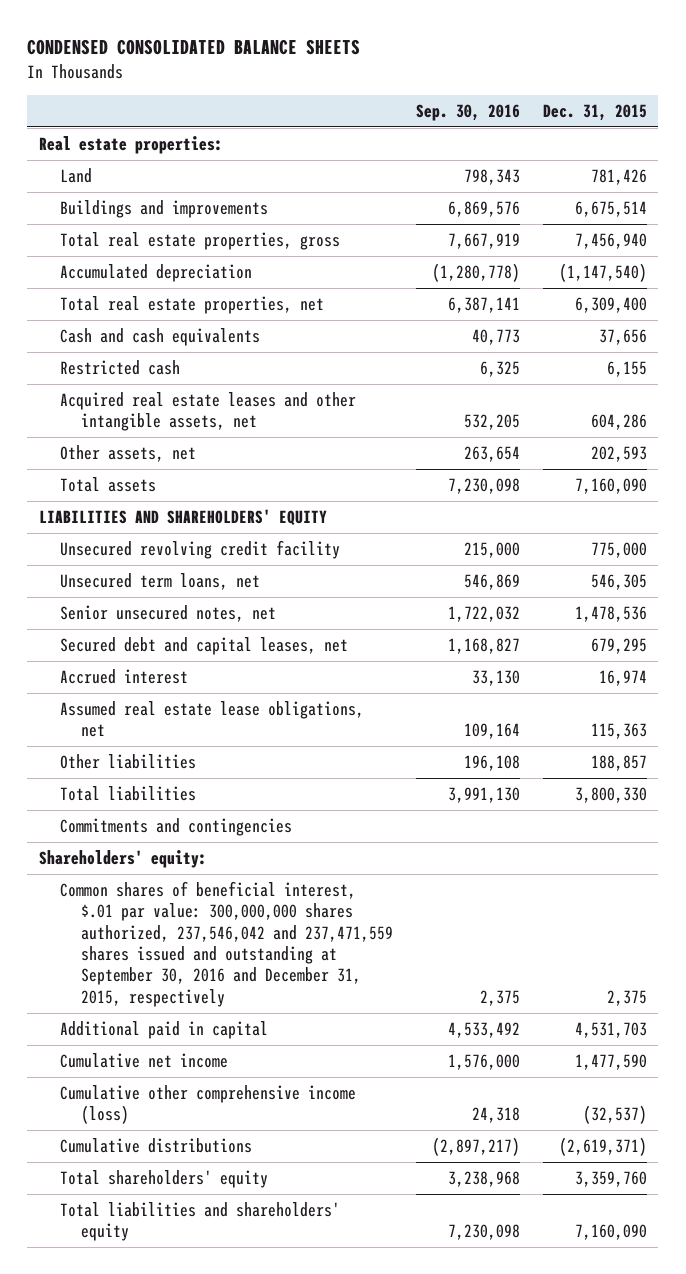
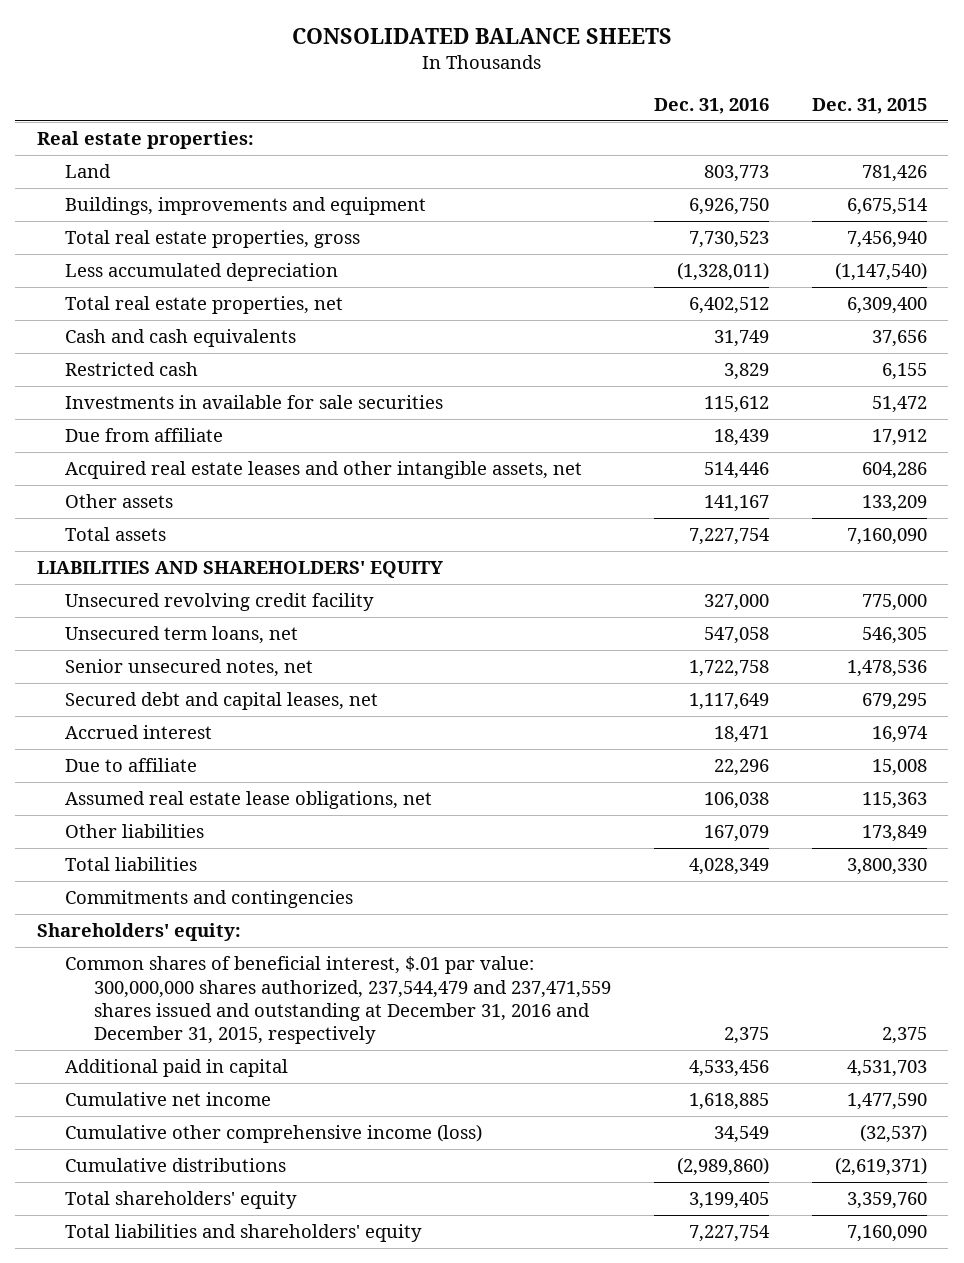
- CONDENSED CONSOLIDATED BALANCE SHEETS
+ CONSOLIDATED BALANCE SHEETS
- | Sep. 30, 2016 | Dec. 31, 2015
+ | Dec. 31, 2016 | Dec. 31, 2015
- Buildings and improvements | 6,869,576 | 6,675,514
+ Buildings, improvements and equipment | 6,926,750 | 6,675,514
- Accumulated depreciation | (1,280,778) | (1,147,540)
+ Less accumulated depreciation | (1,328,011) | (1,147,540)
+ Investments in available for sale securities | 115,612 | 51,472
+ Due from affiliate | 18,439 | 17,912
- Other assets, net | 263,654 | 202,593
+ Other assets | 141,167 | 133,209
+ Due to affiliate | 22,296 | 15,008
- Other liabilities | 196,108 | 188,857
+ Other liabilities | 167,079 | 173,849
- Common shares of beneficial interest, $.01 par value: 300,000,000 shares authorized, 237,546,042 and 237,471,559 shares issued and outstanding at September 30, 2016 and December 31, 2015, respectively | 2,375 | 2,375
+ Common shares of beneficial interest, $.01 par value: 300,000,000 shares authorized, 237,544,479 and 237,471,559 shares issued and outstanding at December 31, 2016 and December 31, 2015, respectively | 2,375 | 2,375

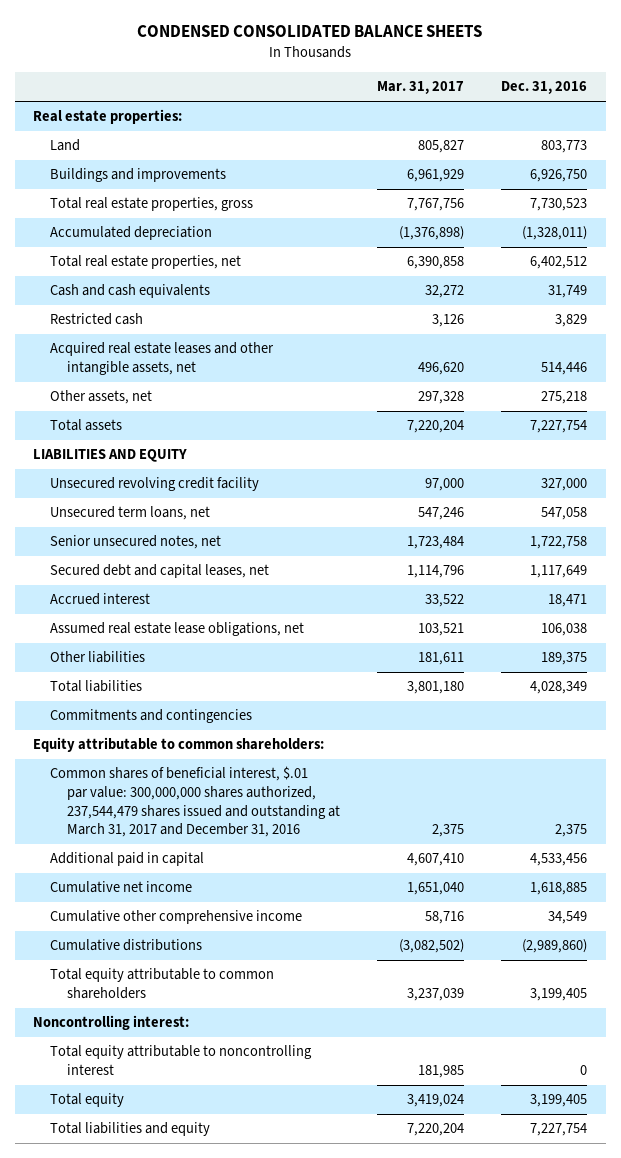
- CONSOLIDATED BALANCE SHEETS
+ CONDENSED CONSOLIDATED BALANCE SHEETS
- | Dec. 31, 2016 | Dec. 31, 2015
+ | Mar. 31, 2017 | Dec. 31, 2016
- Buildings, improvements and equipment | 6,926,750 | 6,675,514
+ Buildings and improvements | 6,961,929 | 6,926,750
- Less accumulated depreciation | (1,328,011) | (1,147,540)
+ Accumulated depreciation | (1,376,898) | (1,328,011)
- Investments in available for sale securities | 115,612 | 51,472
- Due from affiliate | 18,439 | 17,912
- Other assets | 141,167 | 133,209
+ Other assets, net | 297,328 | 275,218
- LIABILITIES AND SHAREHOLDERS' EQUITY
+ LIABILITIES AND EQUITY
- Due to affiliate | 22,296 | 15,008
- Other liabilities | 167,079 | 173,849
+ Other liabilities | 181,611 | 189,375
- Shareholders' equity:
- Common shares of beneficial interest, $.01 par value: 300,000,000 shares authorized, 237,544,479 and 237,471,559 shares issued and outstanding at December 31, 2016 and December 31, 2015, respectively | 2,375 | 2,375
+ Equity attributable to common shareholders:
+ Common shares of beneficial interest, $.01 par value: 300,000,000 shares authorized, 237,544,479 shares issued and outstanding at March 31, 2017 and December 31, 2016 | 2,375 | 2,375
- Cumulative other comprehensive income (loss) | 34,549 | (32,537)
+ Cumulative other comprehensive income | 58,716 | 34,549
- Total shareholders' equity | 3,199,405 | 3,359,760
- Total liabilities and shareholders' equity | 7,227,754 | 7,160,090
+ Total equity attributable to common shareholders | 3,237,039 | 3,199,405
+ Noncontrolling interest:
+ Total equity attributable to noncontrolling interest | 181,985 | 0
+ Total equity | 3,419,024 | 3,199,405
+ Total liabilities and equity | 7,220,204 | 7,227,754

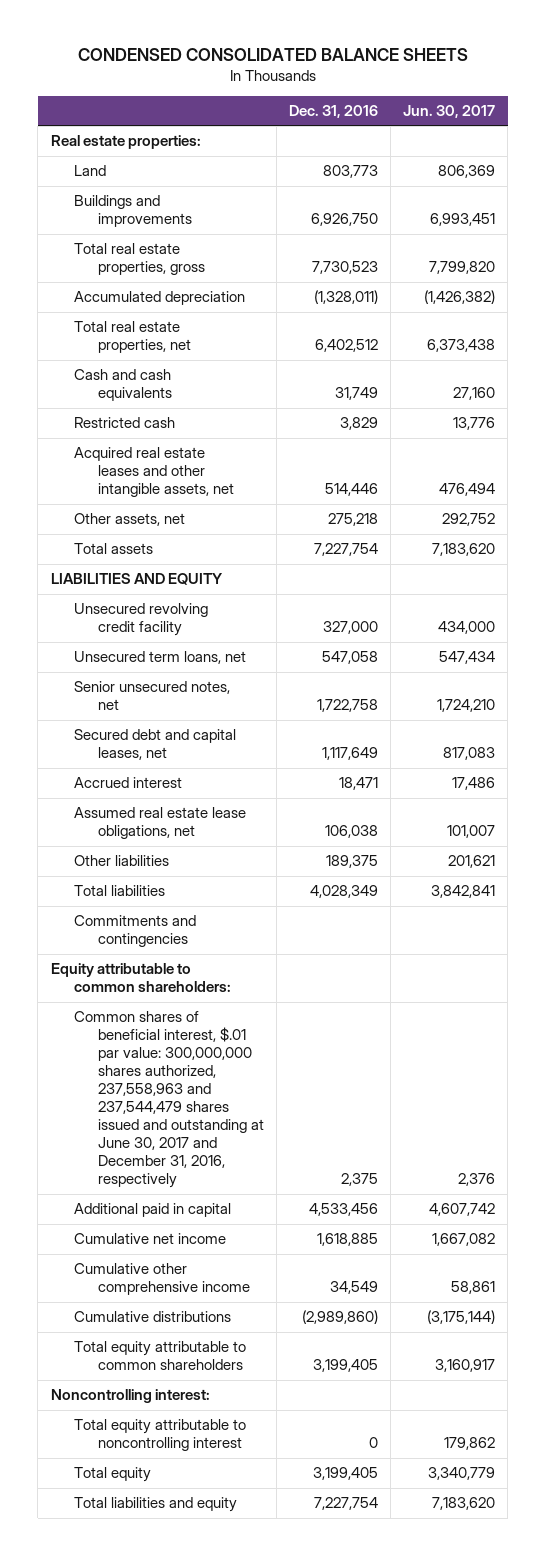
- | Mar. 31, 2017 | Dec. 31, 2016
+ | Dec. 31, 2016 | Jun. 30, 2017
- Common shares of beneficial interest, $.01 par value: 300,000,000 shares authorized, 237,544,479 shares issued and outstanding at March 31, 2017 and December 31, 2016 | 2,375 | 2,375
+ Common shares of beneficial interest, $.01 par value: 300,000,000 shares authorized, 237,558,963 and 237,544,479 shares issued and outstanding at June 30, 2017 and December 31, 2016, respectively | 2,375 | 2,376

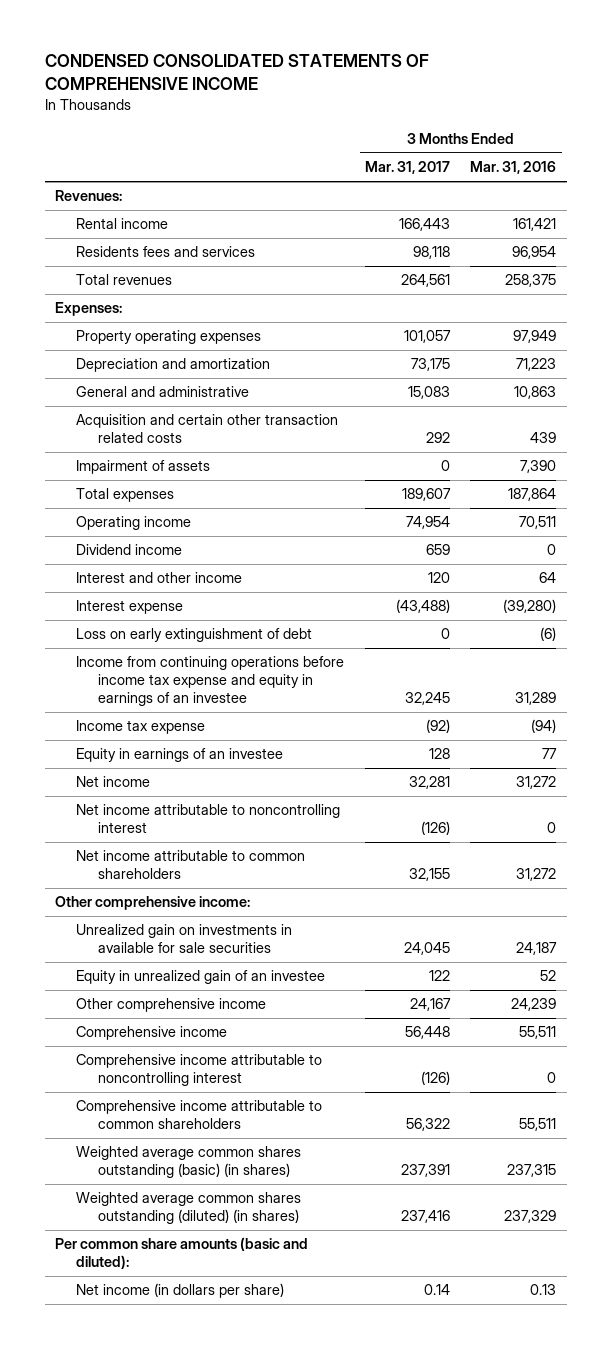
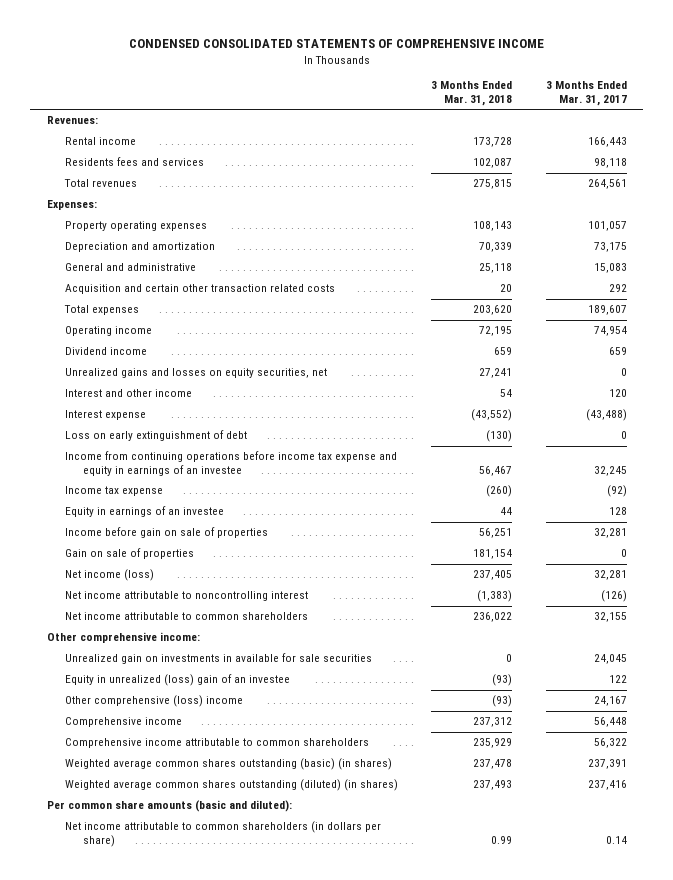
- | 3 Months Ended Mar. 31, 2017 | 3 Months Ended Mar. 31, 2016
+ | 3 Months Ended Mar. 31, 2018 | 3 Months Ended Mar. 31, 2017
- Impairment of assets | 0 | 7,390
+ Unrealized gains and losses on equity securities, net | 27,241 | 0
- Net income | 32,281 | 31,272
+ Income before gain on sale of properties | 56,251 | 32,281
+ Gain on sale of properties | 181,154 | 0
+ Net income (loss) | 237,405 | 32,281
- Equity in unrealized gain of an investee | 122 | 52
- Other comprehensive income | 24,167 | 24,239
+ Equity in unrealized (loss) gain of an investee | (93) | 122
+ Other comprehensive (loss) income | (93) | 24,167
- Comprehensive income attributable to noncontrolling interest | (126) | 0
- Net income (in dollars per share) | 0.14 | 0.13
+ Net income attributable to common shareholders (in dollars per share) | 0.99 | 0.14

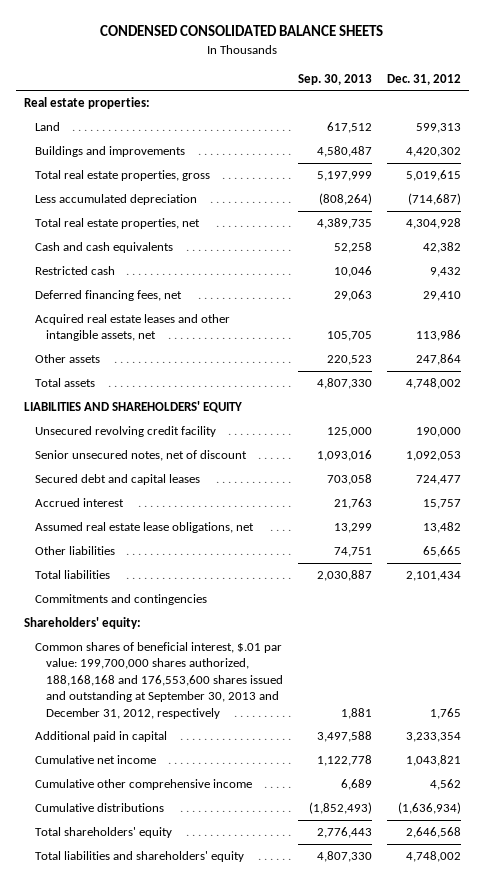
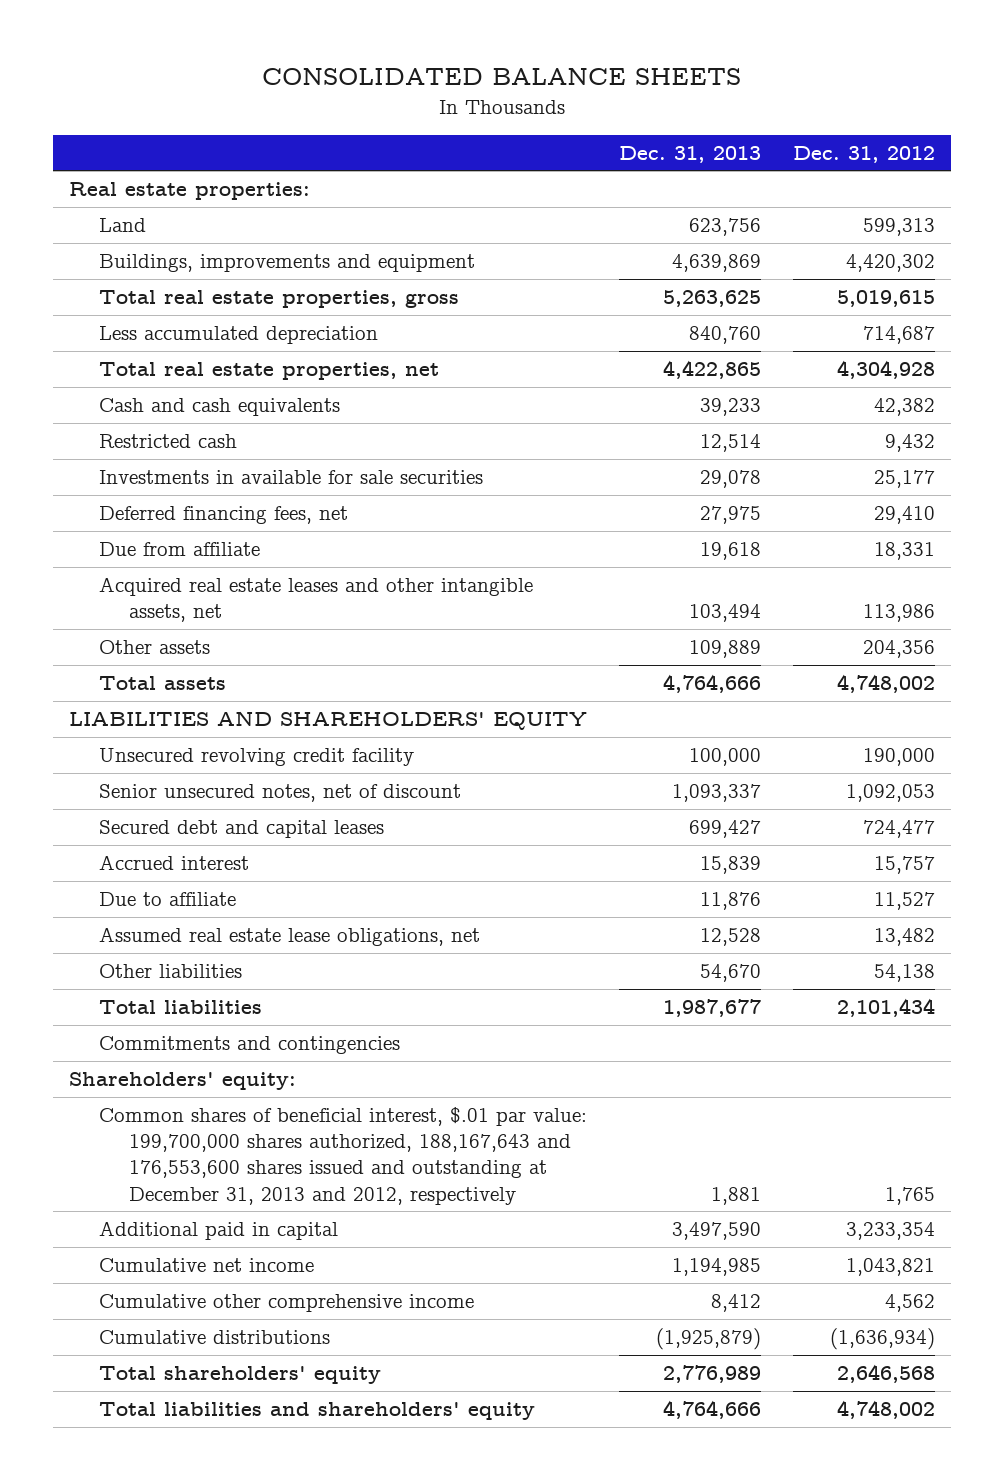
- CONDENSED CONSOLIDATED BALANCE SHEETS
+ CONSOLIDATED BALANCE SHEETS
- | Sep. 30, 2013 | Dec. 31, 2012
+ | Dec. 31, 2013 | Dec. 31, 2012
- Buildings and improvements | 4,580,487 | 4,420,302
+ Buildings, improvements and equipment | 4,639,869 | 4,420,302
- Less accumulated depreciation | (808,264) | (714,687)
+ Less accumulated depreciation | 840,760 | 714,687
+ Investments in available for sale securities | 29,078 | 25,177
+ Due from affiliate | 19,618 | 18,331
- Other assets | 220,523 | 247,864
+ Other assets | 109,889 | 204,356
+ Due to affiliate | 11,876 | 11,527
- Other liabilities | 74,751 | 65,665
+ Other liabilities | 54,670 | 54,138
- Common shares of beneficial interest, $.01 par value: 199,700,000 shares authorized, 188,168,168 and 176,553,600 shares issued and outstanding at September 30, 2013 and December 31, 2012, respectively | 1,881 | 1,765
+ Common shares of beneficial interest, $.01 par value: 199,700,000 shares authorized, 188,167,643 and 176,553,600 shares issued and outstanding at December 31, 2013 and 2012, respectively | 1,881 | 1,765

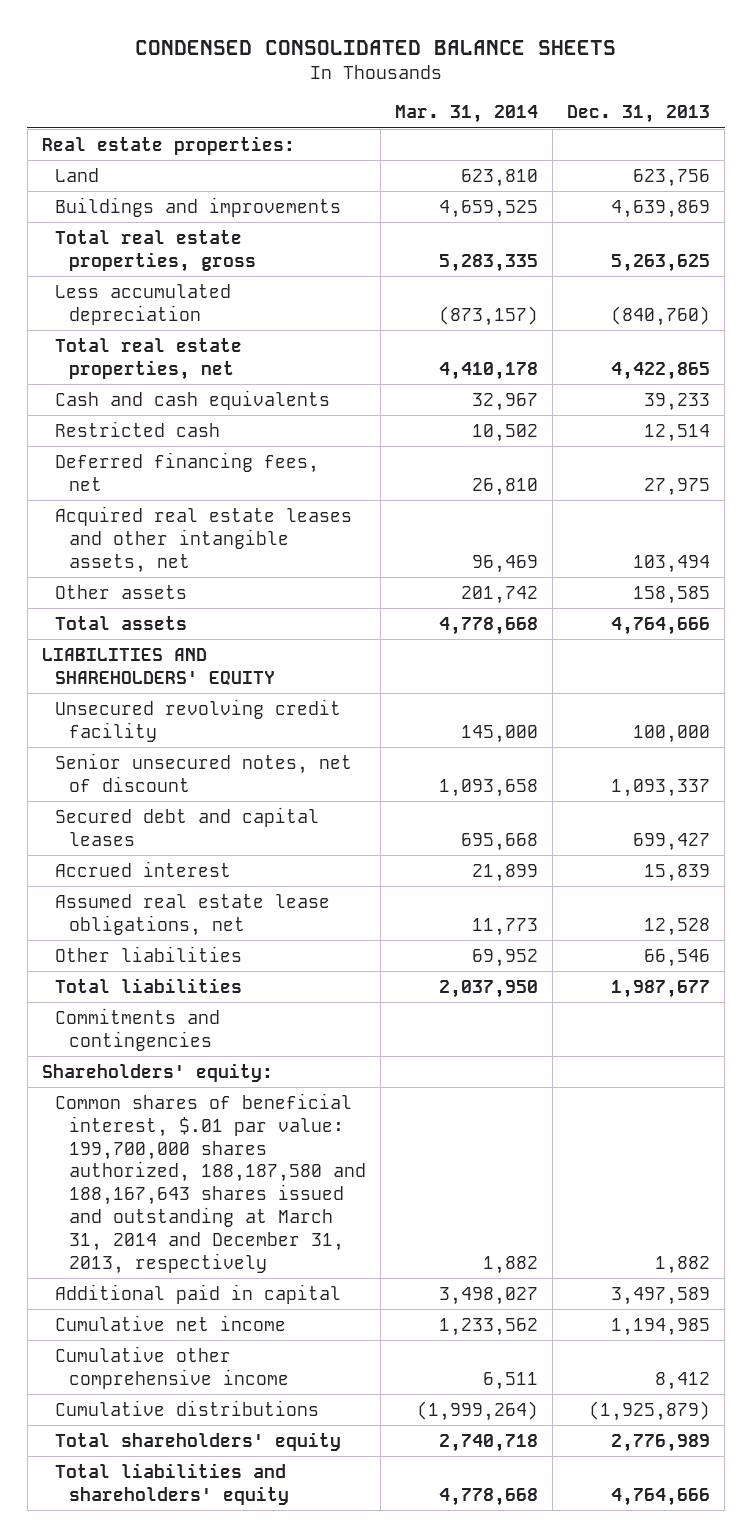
- CONSOLIDATED BALANCE SHEETS
+ CONDENSED CONSOLIDATED BALANCE SHEETS
- | Dec. 31, 2013 | Dec. 31, 2012
+ | Mar. 31, 2014 | Dec. 31, 2013
- Buildings, improvements and equipment | 4,639,869 | 4,420,302
+ Buildings and improvements | 4,659,525 | 4,639,869
- Less accumulated depreciation | 840,760 | 714,687
+ Less accumulated depreciation | (873,157) | (840,760)
- Investments in available for sale securities | 29,078 | 25,177
- Due from affiliate | 19,618 | 18,331
- Other assets | 109,889 | 204,356
+ Other assets | 201,742 | 158,585
- Due to affiliate | 11,876 | 11,527
- Other liabilities | 54,670 | 54,138
+ Other liabilities | 69,952 | 66,546
- Common shares of beneficial interest, $.01 par value: 199,700,000 shares authorized, 188,167,643 and 176,553,600 shares issued and outstanding at December 31, 2013 and 2012, respectively | 1,881 | 1,765
- Additional paid in capital | 3,497,590 | 3,233,354
+ Common shares of beneficial interest, $.01 par value: 199,700,000 shares authorized, 188,187,580 and 188,167,643 shares issued and outstanding at March 31, 2014 and December 31, 2013, respectively | 1,882 | 1,882
+ Additional paid in capital | 3,498,027 | 3,497,589

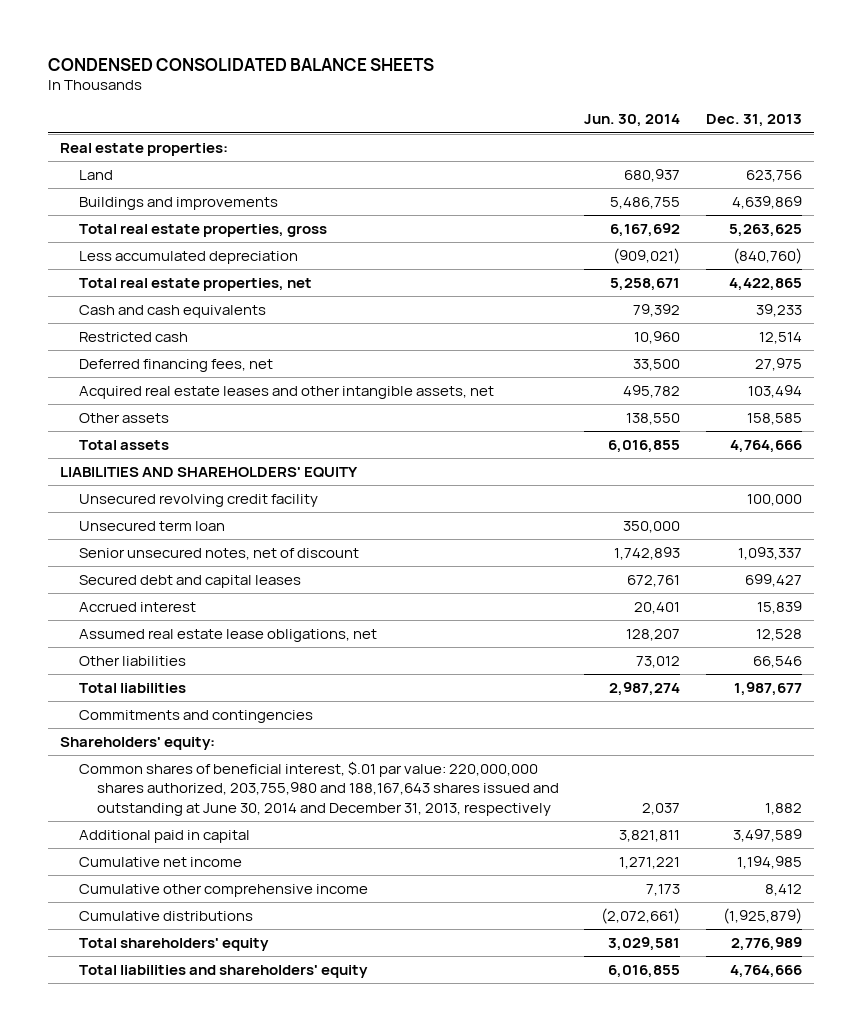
- | Mar. 31, 2014 | Dec. 31, 2013
+ | Jun. 30, 2014 | Dec. 31, 2013
+ Unsecured term loan | 350,000 |
- Common shares of beneficial interest, $.01 par value: 199,700,000 shares authorized, 188,187,580 and 188,167,643 shares issued and outstanding at March 31, 2014 and December 31, 2013, respectively | 1,882 | 1,882
+ Common shares of beneficial interest, $.01 par value: 220,000,000 shares authorized, 203,755,980 and 188,167,643 shares issued and outstanding at June 30, 2014 and December 31, 2013, respectively | 2,037 | 1,882

